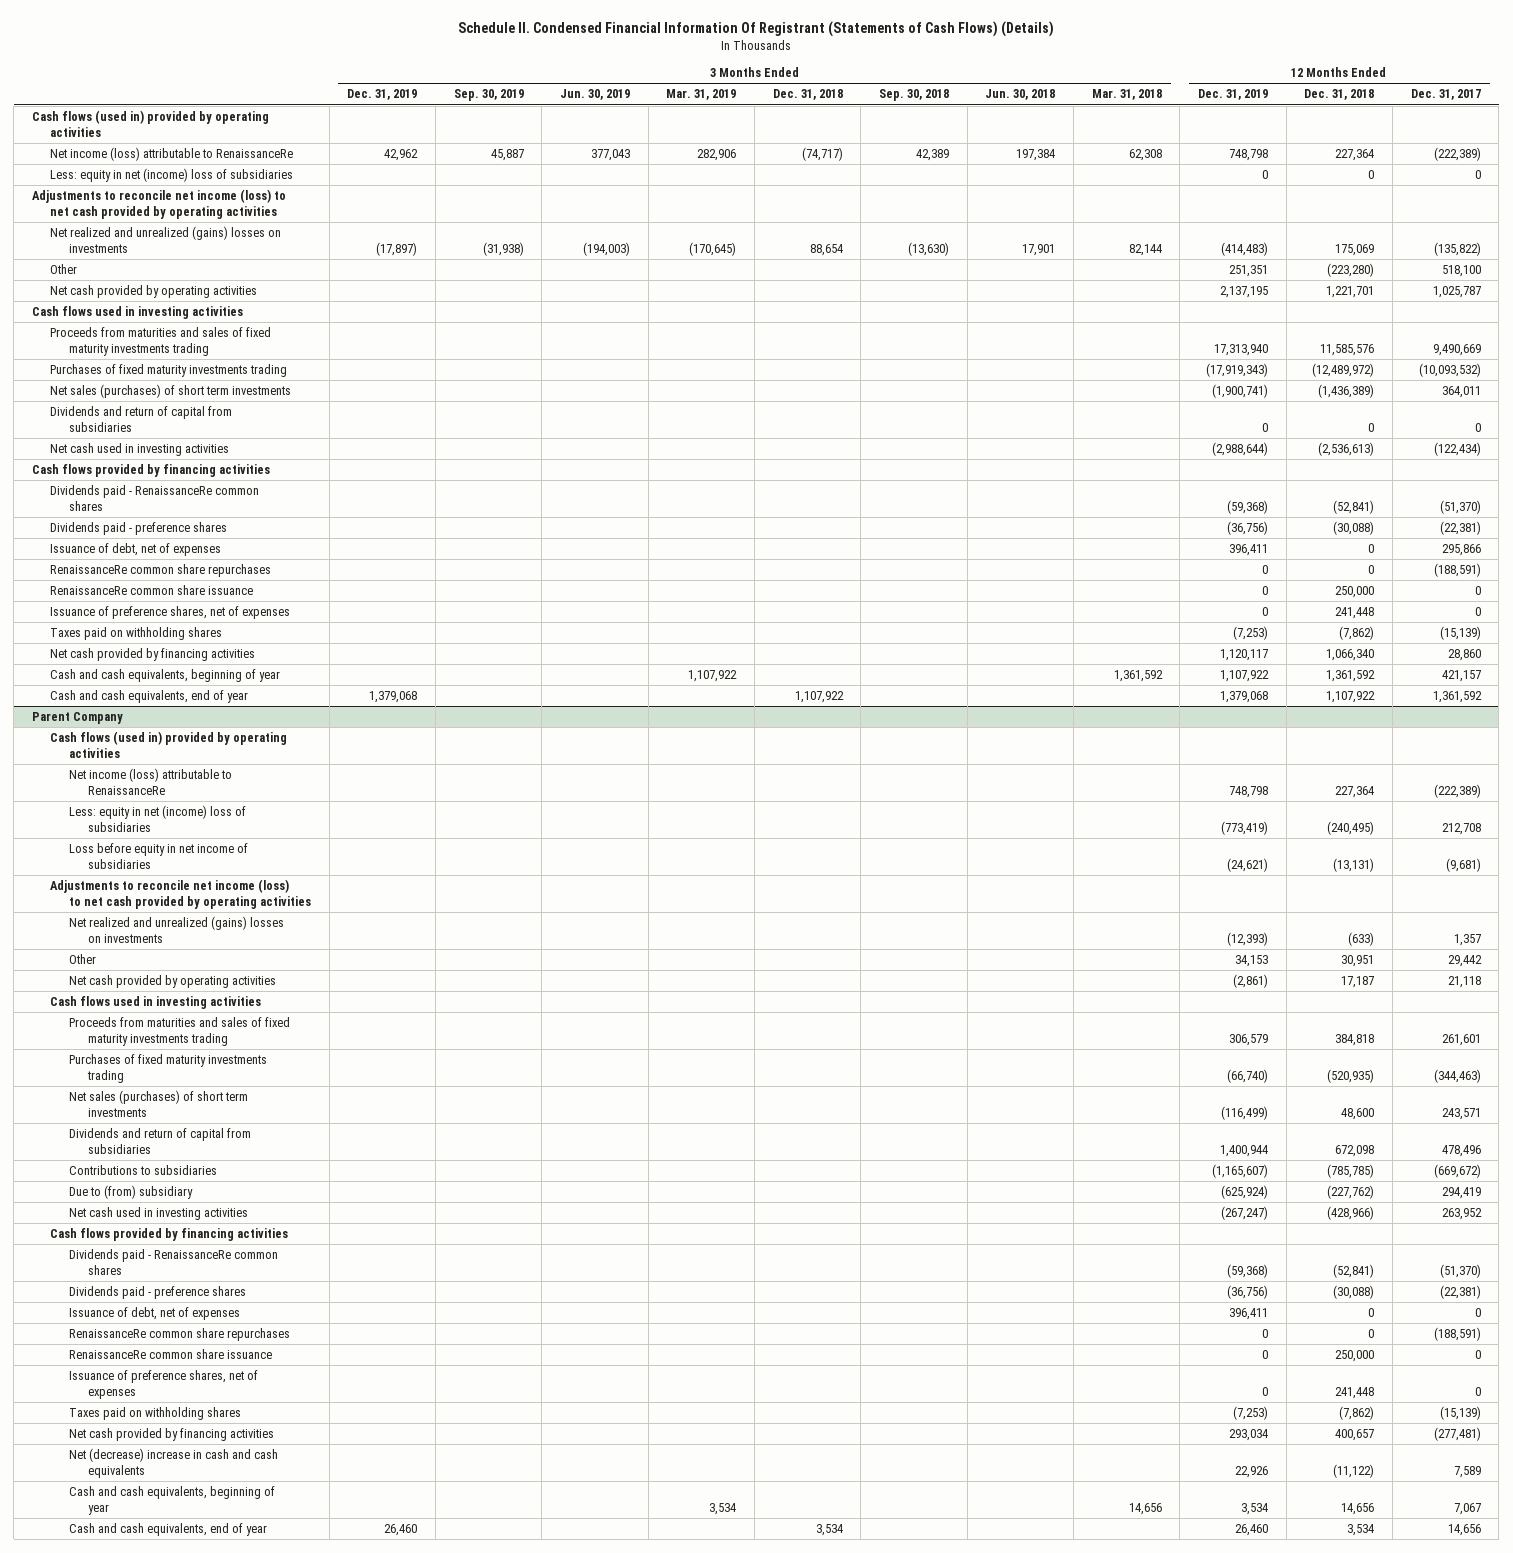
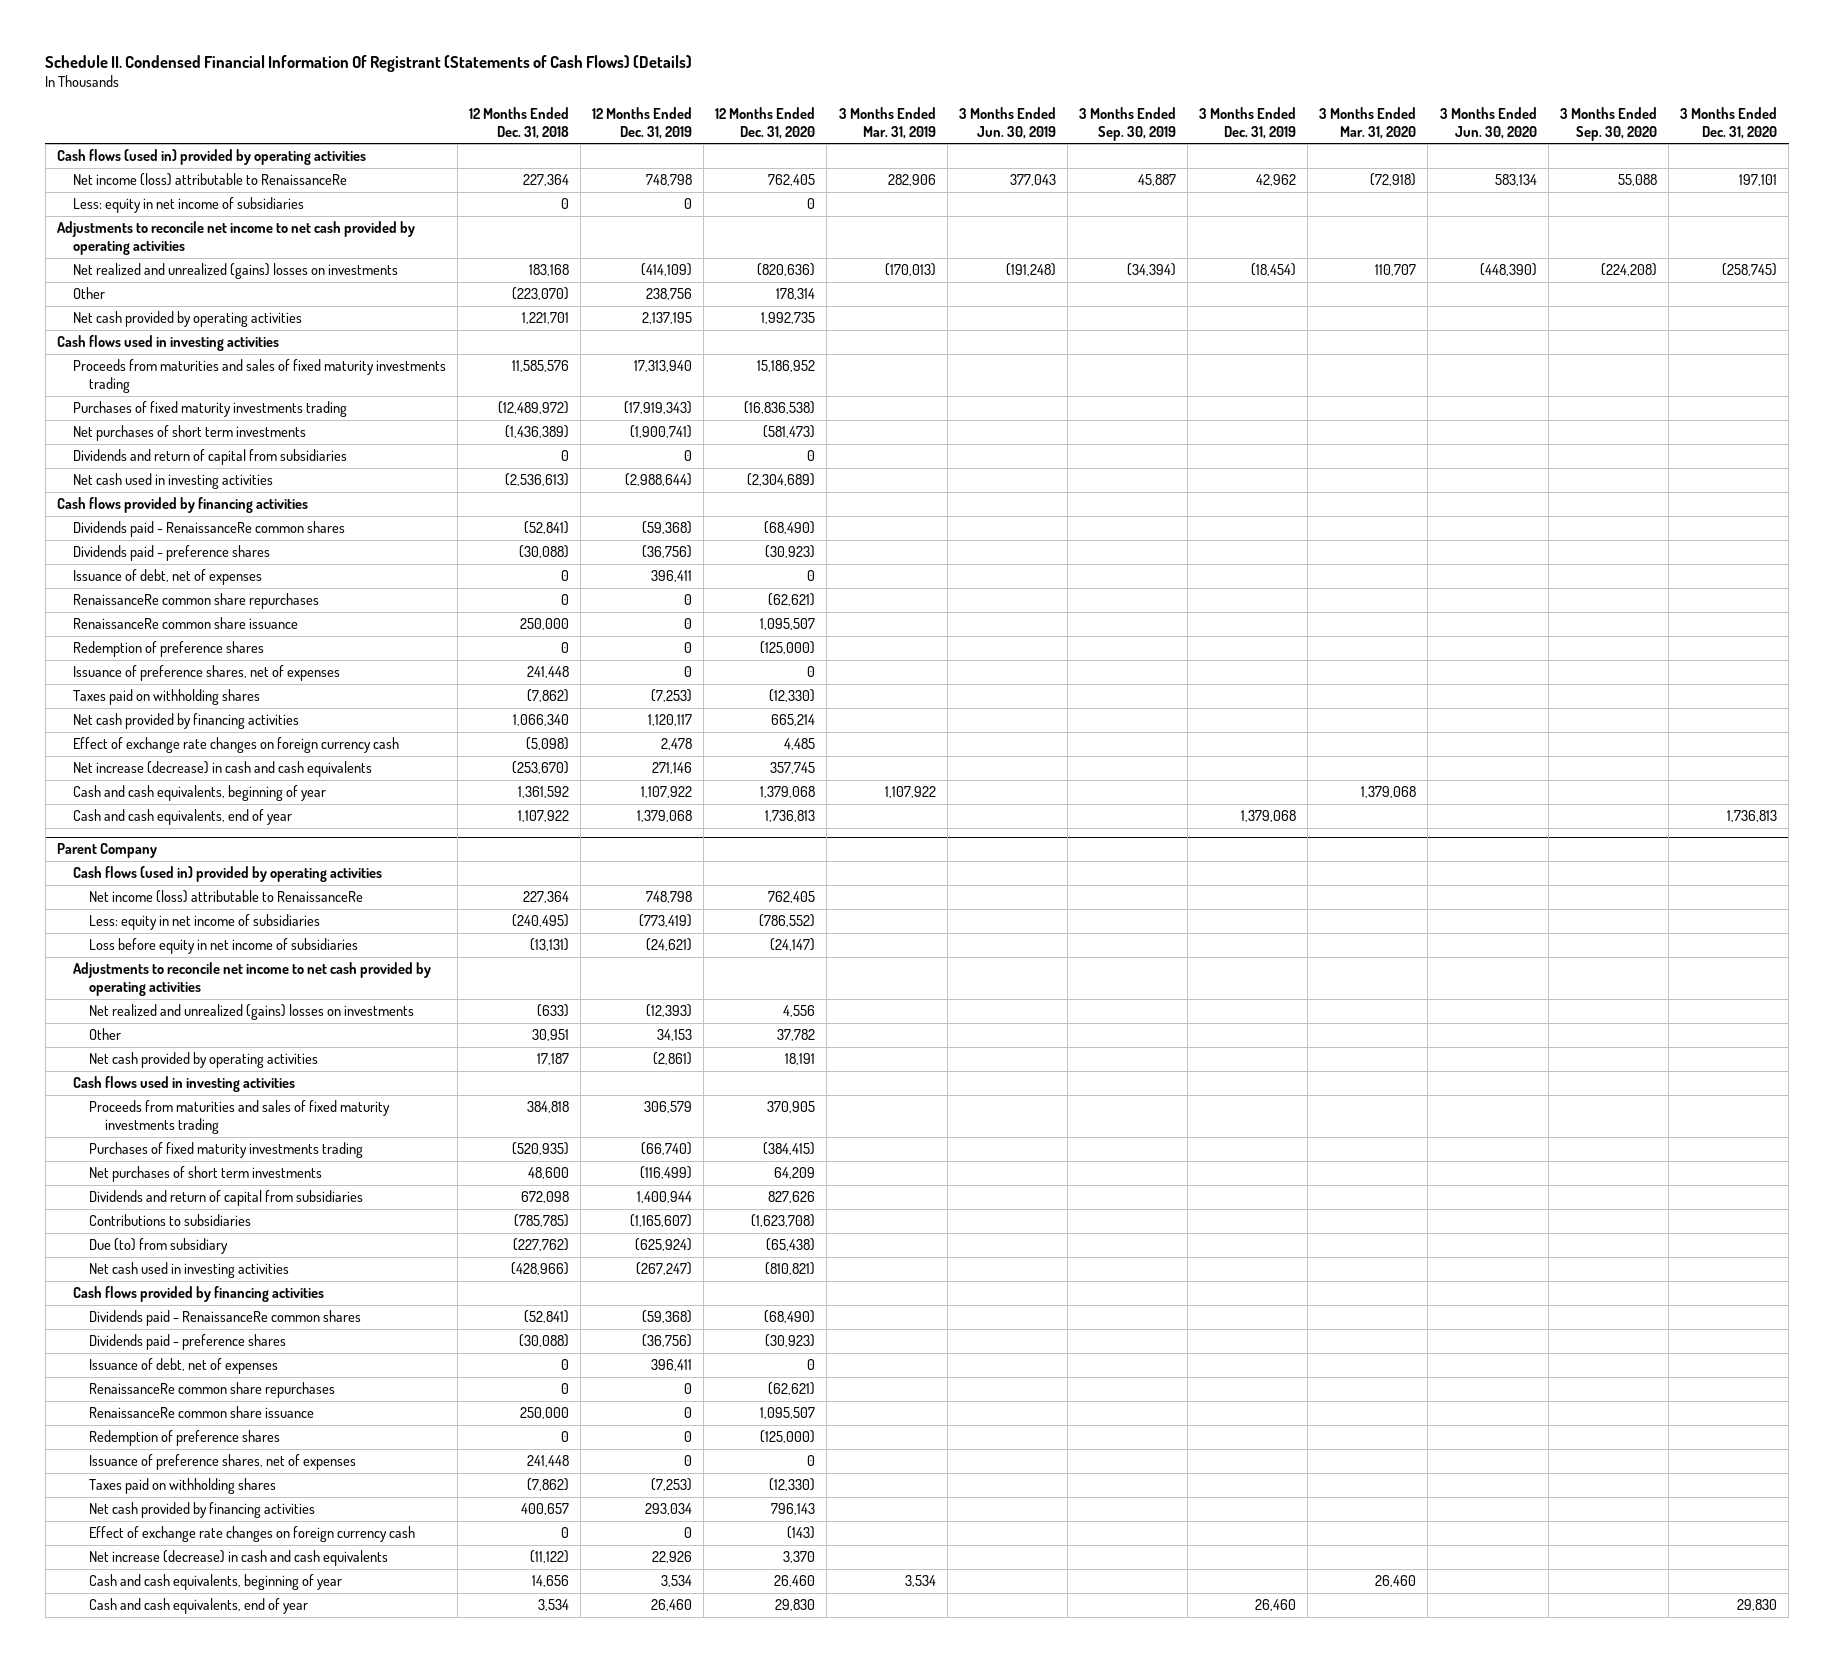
- | 3 Months Ended Dec. 31, 2019 | 3 Months Ended Sep. 30, 2019 | 3 Months Ended Jun. 30, 2019 | 3 Months Ended Mar. 31, 2019 | 3 Months Ended Dec. 31, 2018 | 3 Months Ended Sep. 30, 2018 | 3 Months Ended Jun. 30, 2018 | 3 Months Ended Mar. 31, 2018 | 12 Months Ended Dec. 31, 2019 | 12 Months Ended Dec. 31, 2018 | 12 Months Ended Dec. 31, 2017
+ | 12 Months Ended Dec. 31, 2018 | 12 Months Ended Dec. 31, 2019 | 12 Months Ended Dec. 31, 2020 | 3 Months Ended Mar. 31, 2019 | 3 Months Ended Jun. 30, 2019 | 3 Months Ended Sep. 30, 2019 | 3 Months Ended Dec. 31, 2019 | 3 Months Ended Mar. 31, 2020 | 3 Months Ended Jun. 30, 2020 | 3 Months Ended Sep. 30, 2020 | 3 Months Ended Dec. 31, 2020
- Less: equity in net (income) loss of subsidiaries | | | | | | | | | 0 | 0 | 0
- Adjustments to reconcile net income (loss) to net cash provided by operating activities
- Net realized and unrealized (gains) losses on investments | (17,897) | (31,938) | (194,003) | (170,645) | 88,654 | (13,630) | 17,901 | 82,144 | (414,483) | 175,069 | (135,822)
- Other | | | | | | | | | 251,351 | (223,280) | 518,100
+ Less: equity in net income of subsidiaries | 0 | 0 | 0 | | | | | | | |
+ Adjustments to reconcile net income to net cash provided by operating activities
+ Net realized and unrealized (gains) losses on investments | 183,168 | (414,109) | (820,636) | (170,013) | (191,248) | (34,394) | (18,454) | 110,707 | (448,390) | (224,208) | (258,745)
+ Other | (223,070) | 238,756 | 178,314 | | | | | | | |
- Net sales (purchases) of short term investments | | | | | | | | | (1,900,741) | (1,436,389) | 364,011
+ Net purchases of short term investments | (1,436,389) | (1,900,741) | (581,473) | | | | | | | |
+ Redemption of preference shares | 0 | 0 | (125,000) | | | | | | | |
+ Effect of exchange rate changes on foreign currency cash | (5,098) | 2,478 | 4,485 | | | | | | | |
+ Net increase (decrease) in cash and cash equivalents | (253,670) | 271,146 | 357,745 | | | | | | | |
@ Parent Company
- Less: equity in net (income) loss of subsidiaries | | | | | | | | | (773,419) | (240,495) | 212,708
+ Less: equity in net income of subsidiaries | (240,495) | (773,419) | (786,552) | | | | | | | |
- Adjustments to reconcile net income (loss) to net cash provided by operating activities
+ Adjustments to reconcile net income to net cash provided by operating activities
- Net sales (purchases) of short term investments | | | | | | | | | (116,499) | 48,600 | 243,571
+ Net purchases of short term investments | 48,600 | (116,499) | 64,209 | | | | | | | |
- Due to (from) subsidiary | | | | | | | | | (625,924) | (227,762) | 294,419
+ Due (to) from subsidiary | (227,762) | (625,924) | (65,438) | | | | | | | |
+ Redemption of preference shares | 0 | 0 | (125,000) | | | | | | | |
- Net (decrease) increase in cash and cash equivalents | | | | | | | | | 22,926 | (11,122) | 7,589
+ Effect of exchange rate changes on foreign currency cash | 0 | 0 | (143) | | | | | | | |
+ Net increase (decrease) in cash and cash equivalents | (11,122) | 22,926 | 3,370 | | | | | | | |

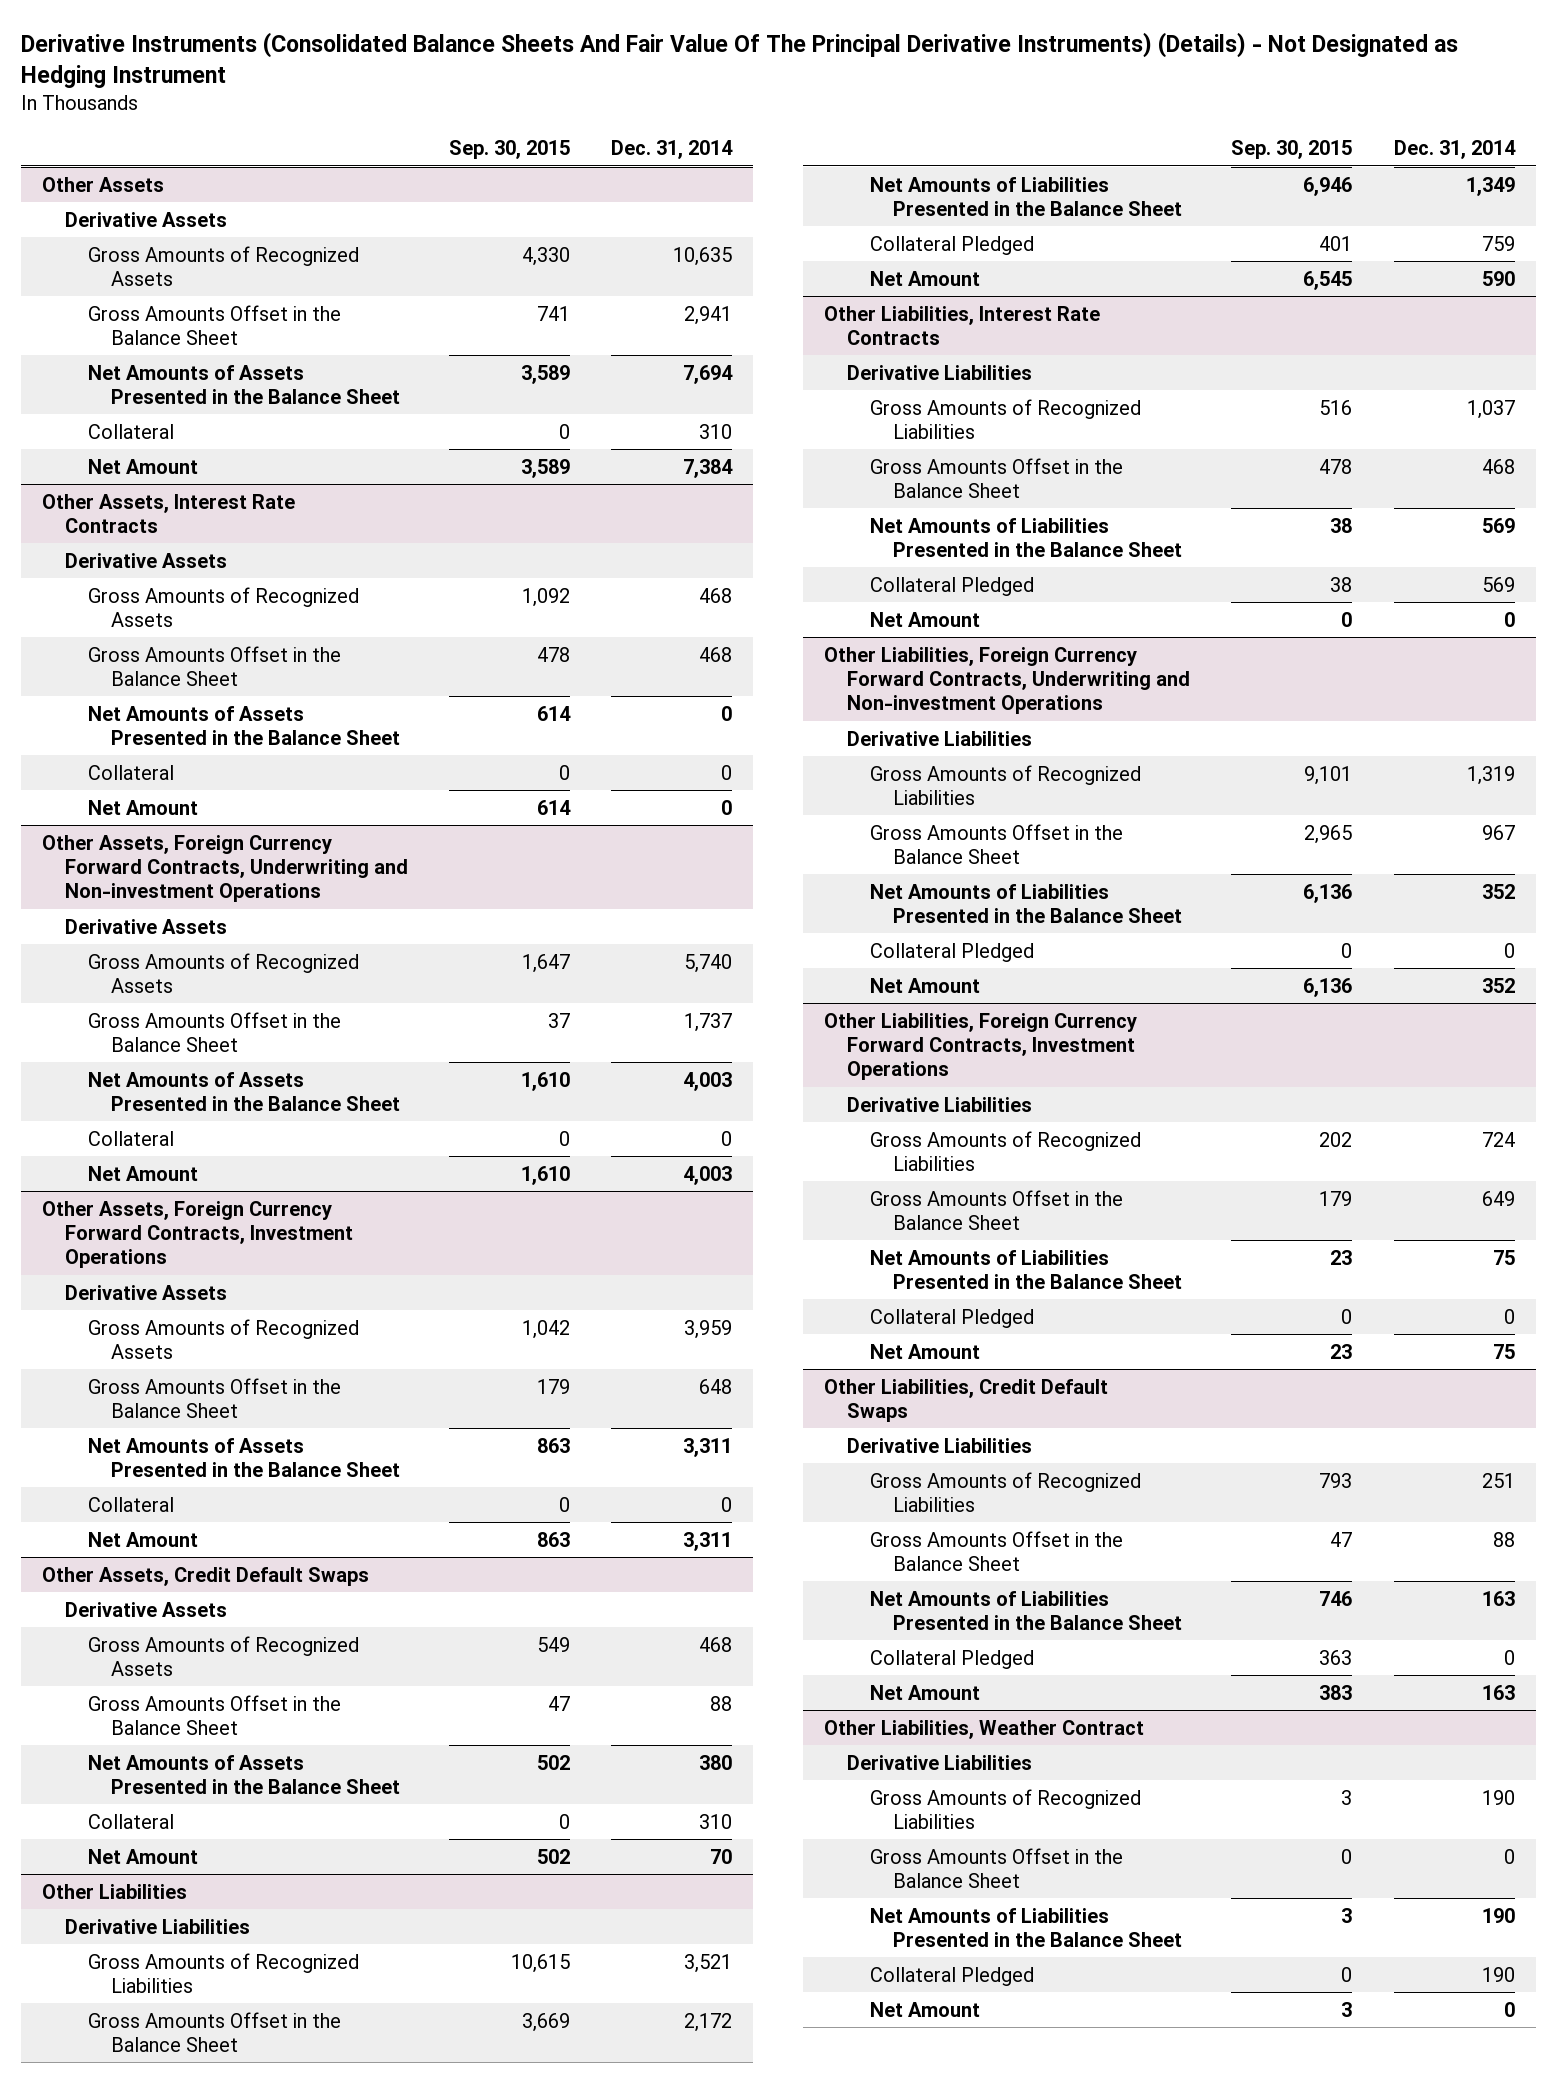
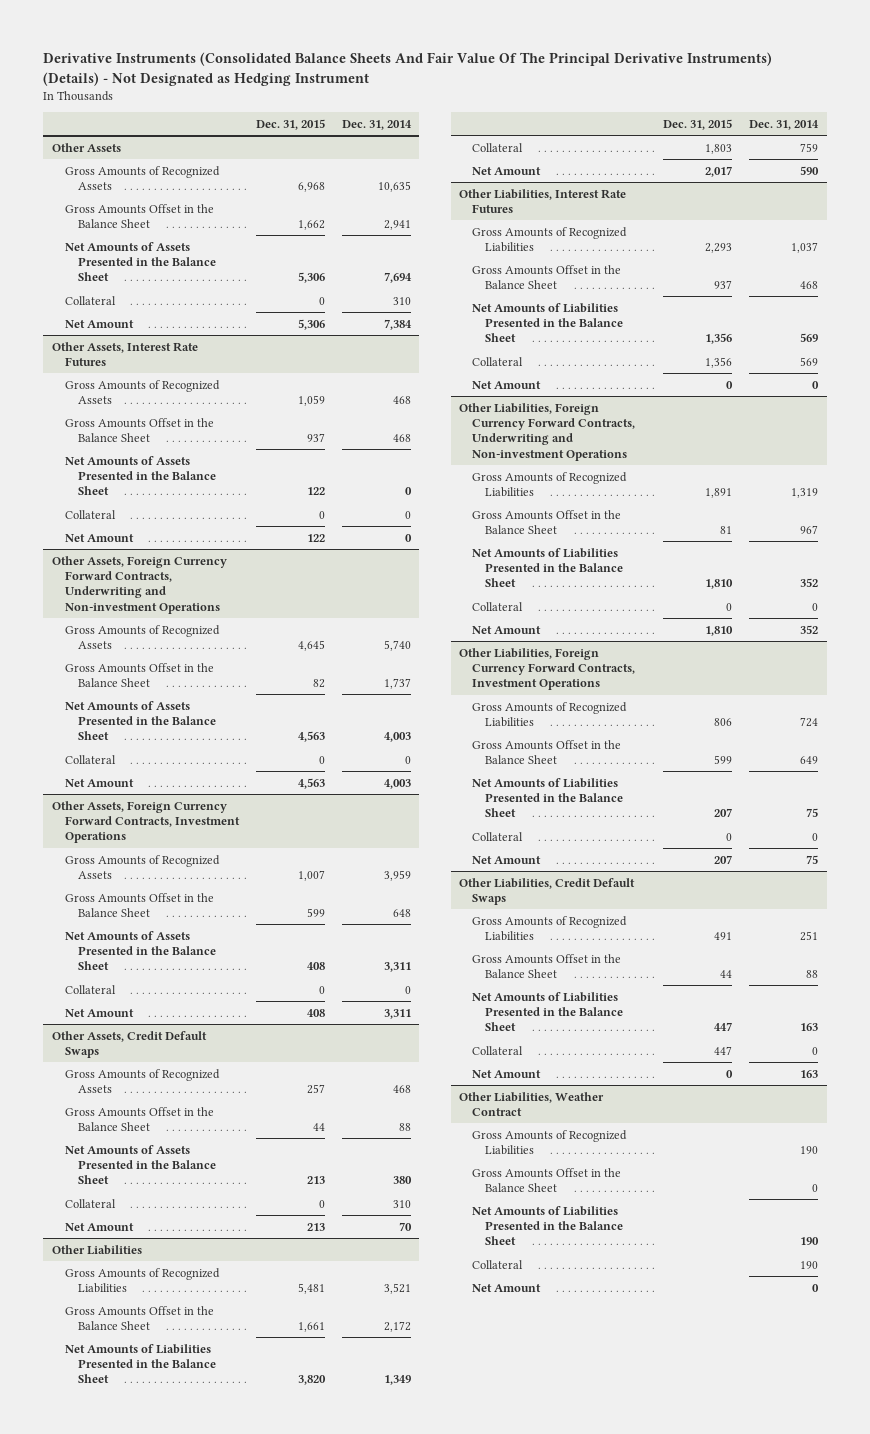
- | Sep. 30, 2015 | Dec. 31, 2014
+ | Dec. 31, 2015 | Dec. 31, 2014
@ Other Assets
- Derivative Assets
- Other Assets, Interest Rate Contracts
- Derivative Assets
+ Other Assets, Interest Rate Futures
@ Other Assets, Foreign Currency Forward Contracts, Underwriting and Non-investment Operations
- Derivative Assets
@ Other Assets, Foreign Currency Forward Contracts, Investment Operations
- Derivative Assets
@ Other Assets, Credit Default Swaps
- Derivative Assets
@ Other Liabilities
- Derivative Liabilities
- Collateral Pledged | 401 | 759
+ Collateral | 1,803 | 759
- Other Liabilities, Interest Rate Contracts
- Derivative Liabilities
+ Other Liabilities, Interest Rate Futures
- Collateral Pledged | 38 | 569
+ Collateral | 1,356 | 569
@ Other Liabilities, Foreign Currency Forward Contracts, Underwriting and Non-investment Operations
- Derivative Liabilities
- Collateral Pledged | 0 | 0
+ Collateral | 0 | 0
@ Other Liabilities, Foreign Currency Forward Contracts, Investment Operations
- Derivative Liabilities
- Collateral Pledged | 0 | 0
+ Collateral | 0 | 0
@ Other Liabilities, Credit Default Swaps
- Derivative Liabilities
- Collateral Pledged | 363 | 0
+ Collateral | 447 | 0
@ Other Liabilities, Weather Contract
- Derivative Liabilities
- Collateral Pledged | 0 | 190
+ Collateral | | 190

